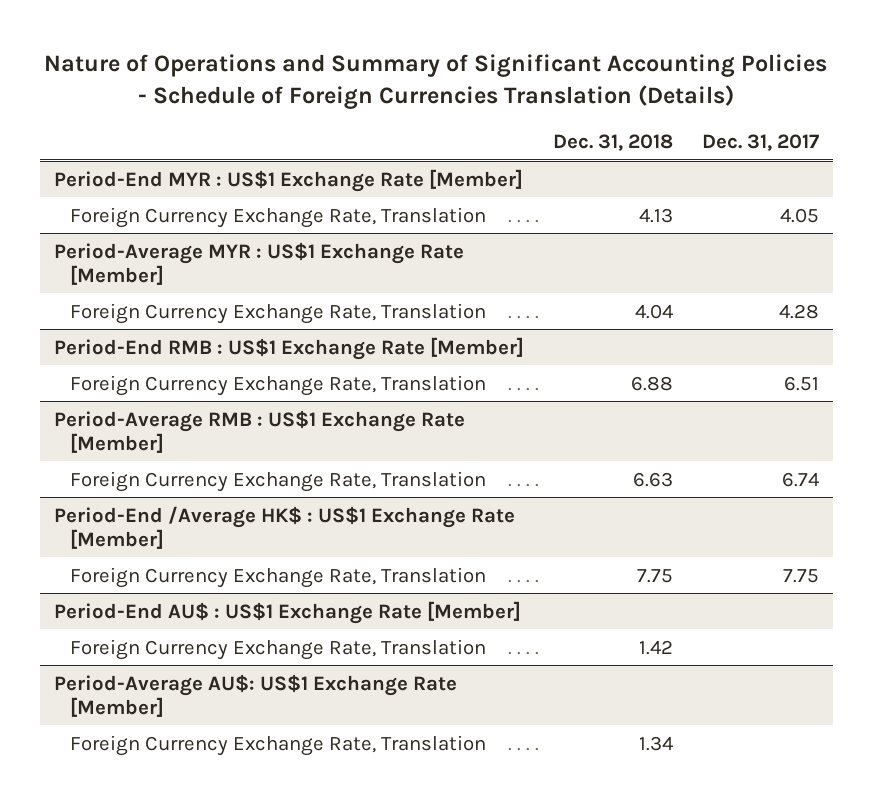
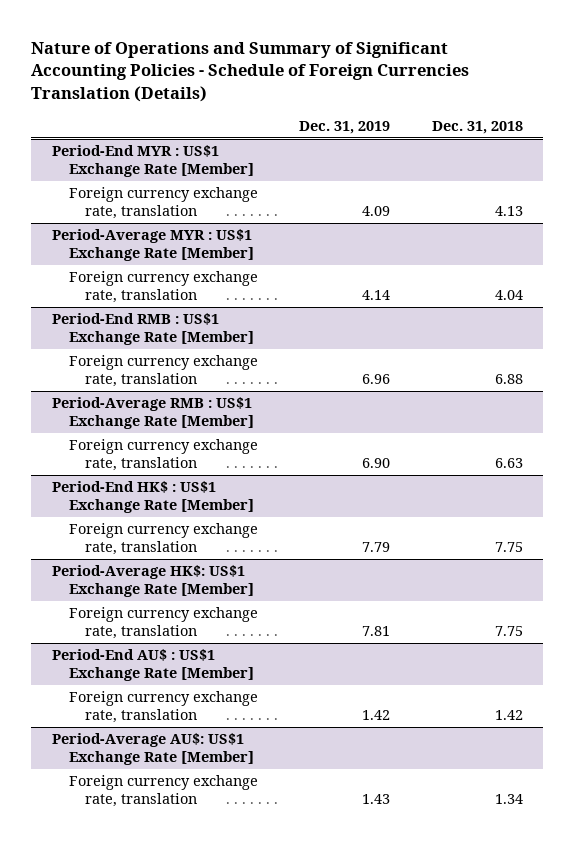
- | Dec. 31, 2018 | Dec. 31, 2017
+ | Dec. 31, 2019 | Dec. 31, 2018
@ Period-End MYR : US$1 Exchange Rate [Member]
- Foreign Currency Exchange Rate, Translation | 4.13 | 4.05
+ Foreign currency exchange rate, translation | 4.09 | 4.13
@ Period-Average MYR : US$1 Exchange Rate [Member]
- Foreign Currency Exchange Rate, Translation | 4.04 | 4.28
+ Foreign currency exchange rate, translation | 4.14 | 4.04
@ Period-End RMB : US$1 Exchange Rate [Member]
- Foreign Currency Exchange Rate, Translation | 6.88 | 6.51
+ Foreign currency exchange rate, translation | 6.96 | 6.88
@ Period-Average RMB : US$1 Exchange Rate [Member]
- Foreign Currency Exchange Rate, Translation | 6.63 | 6.74
- Period-End /Average HK$ : US$1 Exchange Rate [Member]
- Foreign Currency Exchange Rate, Translation | 7.75 | 7.75
@ Period-Average RMB : US$1 Exchange Rate [Member]
+ Foreign currency exchange rate, translation | 6.90 | 6.63
+ Period-End HK$ : US$1 Exchange Rate [Member]
+ Foreign currency exchange rate, translation | 7.79 | 7.75
+ Period-Average HK$: US$1 Exchange Rate [Member]
+ Foreign currency exchange rate, translation | 7.81 | 7.75
@ Period-End AU$ : US$1 Exchange Rate [Member]
- Foreign Currency Exchange Rate, Translation | 1.42 |
+ Foreign currency exchange rate, translation | 1.42 | 1.42
@ Period-Average AU$: US$1 Exchange Rate [Member]
- Foreign Currency Exchange Rate, Translation | 1.34 |
+ Foreign currency exchange rate, translation | 1.43 | 1.34

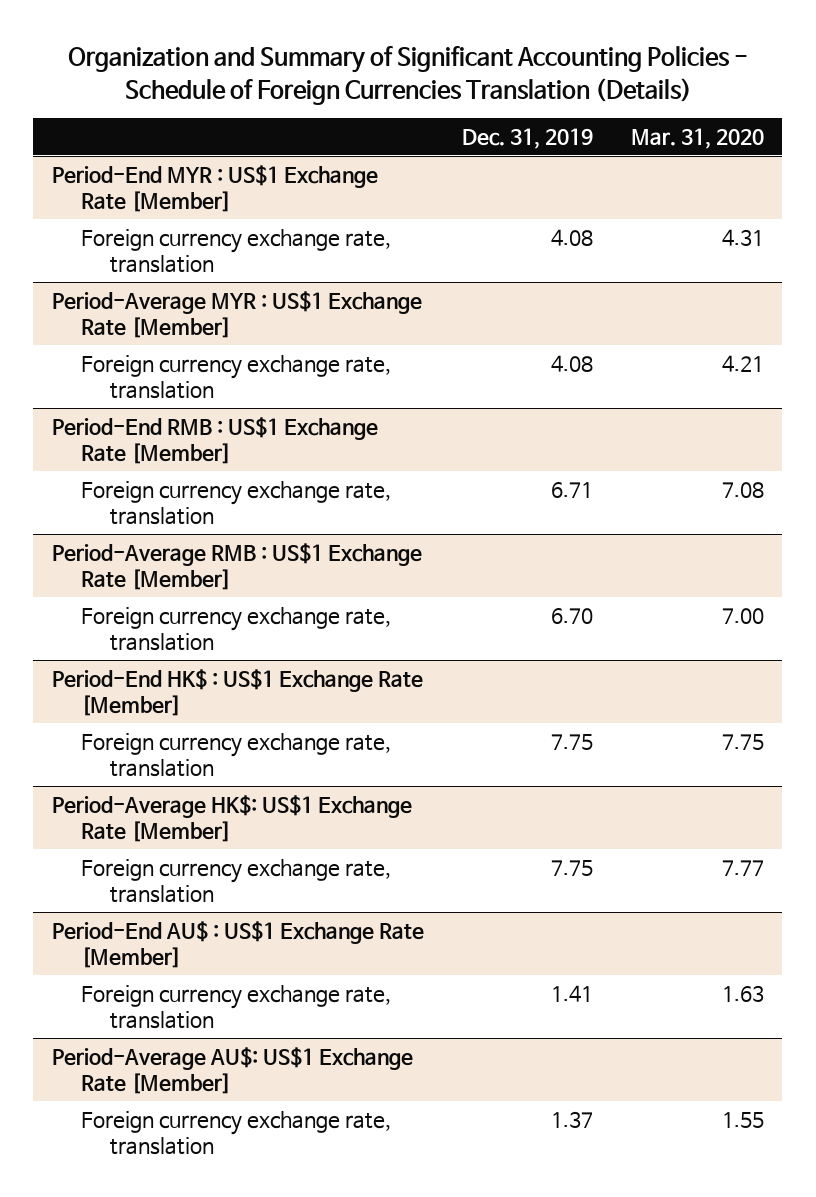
- Nature of Operations and Summary of Significant Accounting Policies - Schedule of Foreign Currencies Translation (Details)
+ Organization and Summary of Significant Accounting Policies - Schedule of Foreign Currencies Translation (Details)
- | Dec. 31, 2019 | Dec. 31, 2018
+ | Dec. 31, 2019 | Mar. 31, 2020
@ Period-End MYR : US$1 Exchange Rate [Member]
- Foreign currency exchange rate, translation | 4.09 | 4.13
+ Foreign currency exchange rate, translation | 4.08 | 4.31
@ Period-Average MYR : US$1 Exchange Rate [Member]
- Foreign currency exchange rate, translation | 4.14 | 4.04
+ Foreign currency exchange rate, translation | 4.08 | 4.21
@ Period-End RMB : US$1 Exchange Rate [Member]
- Foreign currency exchange rate, translation | 6.96 | 6.88
+ Foreign currency exchange rate, translation | 6.71 | 7.08
@ Period-Average RMB : US$1 Exchange Rate [Member]
- Foreign currency exchange rate, translation | 6.90 | 6.63
+ Foreign currency exchange rate, translation | 6.70 | 7.00
@ Period-End HK$ : US$1 Exchange Rate [Member]
- Foreign currency exchange rate, translation | 7.79 | 7.75
+ Foreign currency exchange rate, translation | 7.75 | 7.75
@ Period-Average HK$: US$1 Exchange Rate [Member]
- Foreign currency exchange rate, translation | 7.81 | 7.75
+ Foreign currency exchange rate, translation | 7.75 | 7.77
@ Period-End AU$ : US$1 Exchange Rate [Member]
- Foreign currency exchange rate, translation | 1.42 | 1.42
+ Foreign currency exchange rate, translation | 1.41 | 1.63
@ Period-Average AU$: US$1 Exchange Rate [Member]
- Foreign currency exchange rate, translation | 1.43 | 1.34
+ Foreign currency exchange rate, translation | 1.37 | 1.55

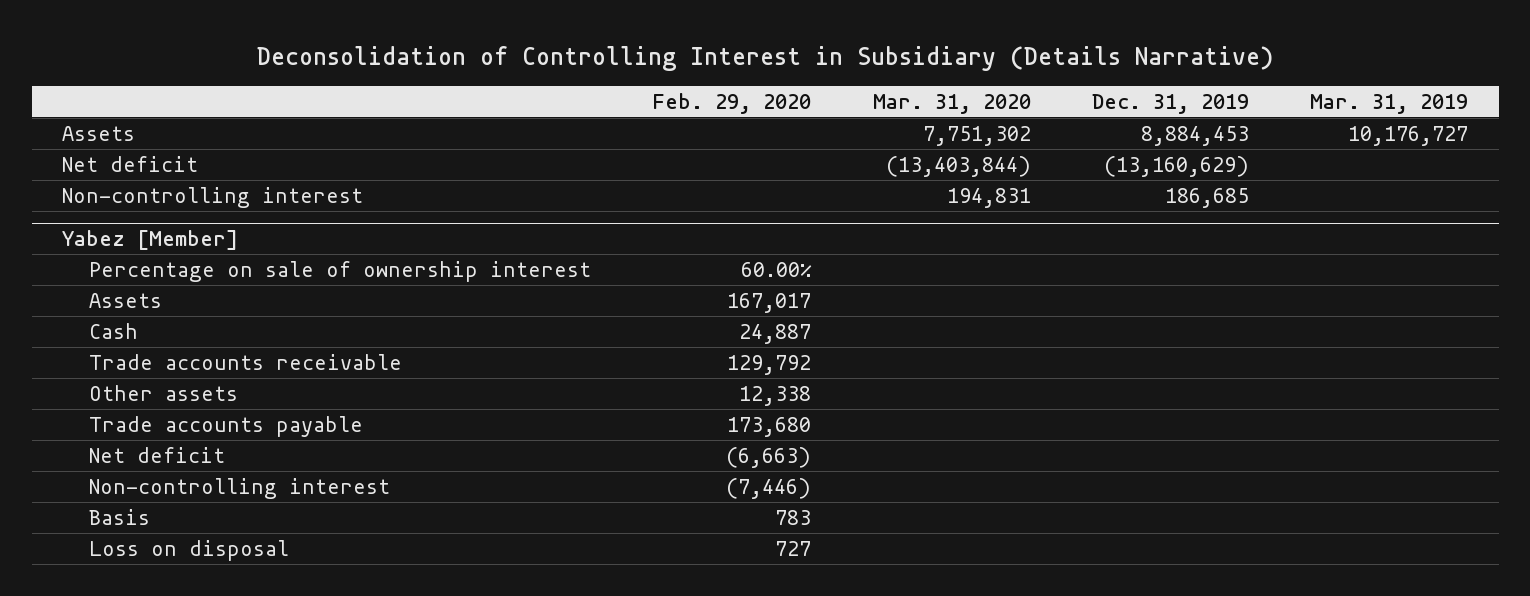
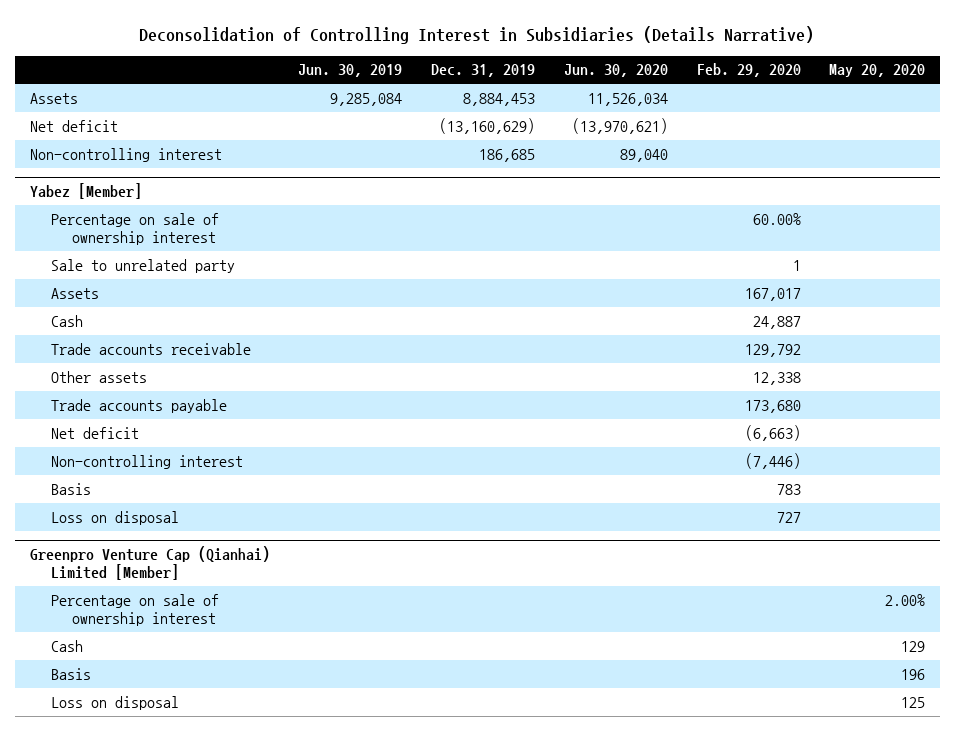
- Deconsolidation of Controlling Interest in Subsidiary (Details Narrative)
+ Deconsolidation of Controlling Interest in Subsidiaries (Details Narrative)
- | Feb. 29, 2020 | Mar. 31, 2020 | Dec. 31, 2019 | Mar. 31, 2019
+ | Jun. 30, 2019 | Dec. 31, 2019 | Jun. 30, 2020 | Feb. 29, 2020 | May 20, 2020
@ Yabez [Member]
+ Sale to unrelated party | | | | 1 |
+ Greenpro Venture Cap (Qianhai) Limited [Member]
+ Percentage on sale of ownership interest | | | | | 2.00%
+ Cash | | | | | 129
+ Basis | | | | | 196
+ Loss on disposal | | | | | 125

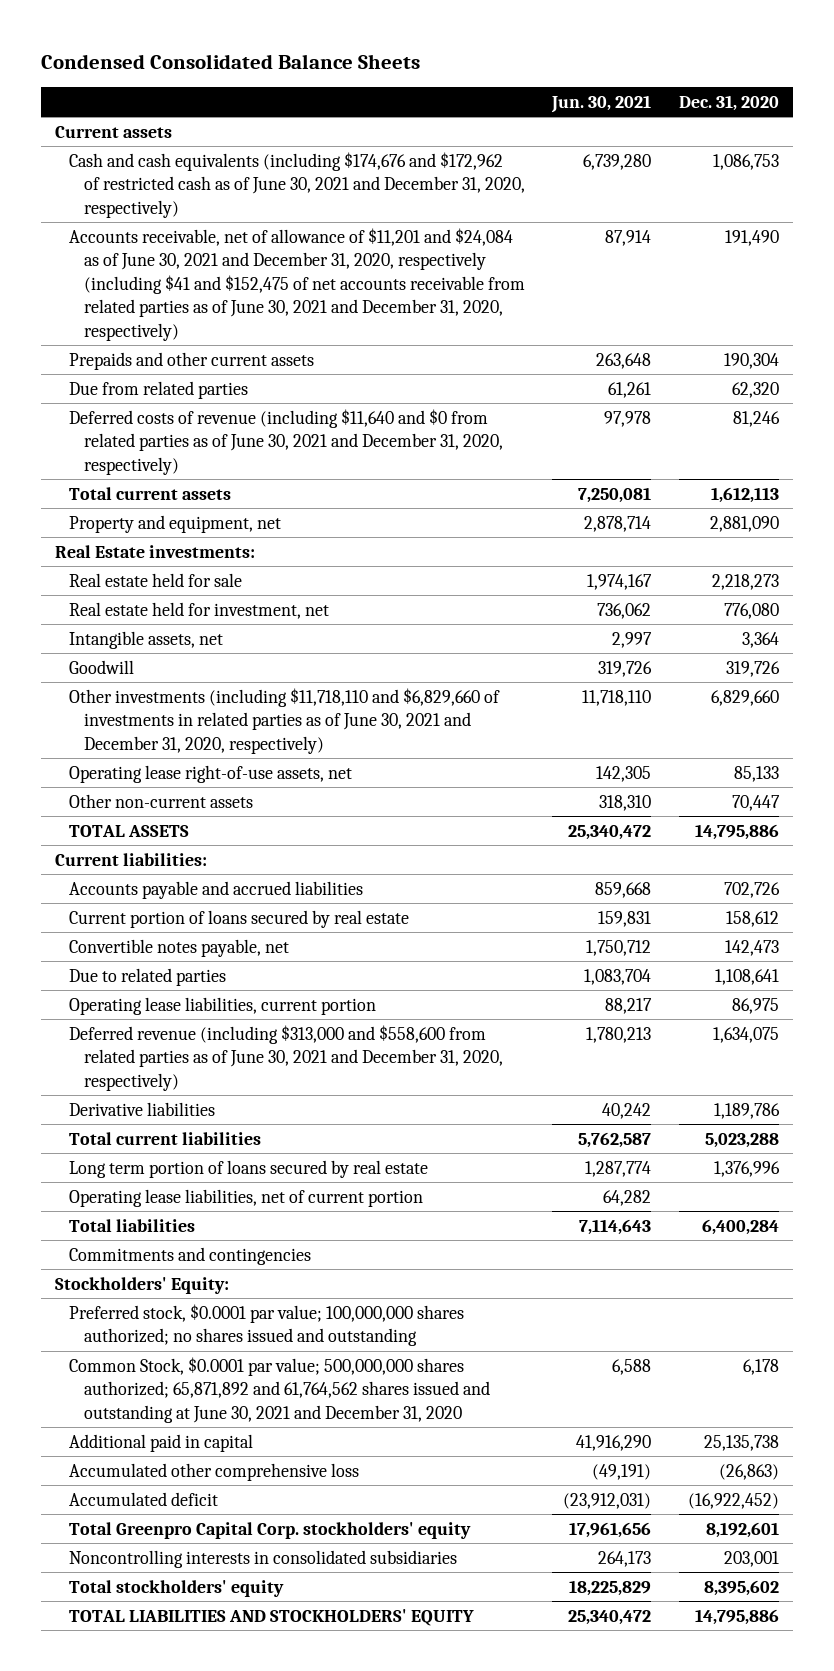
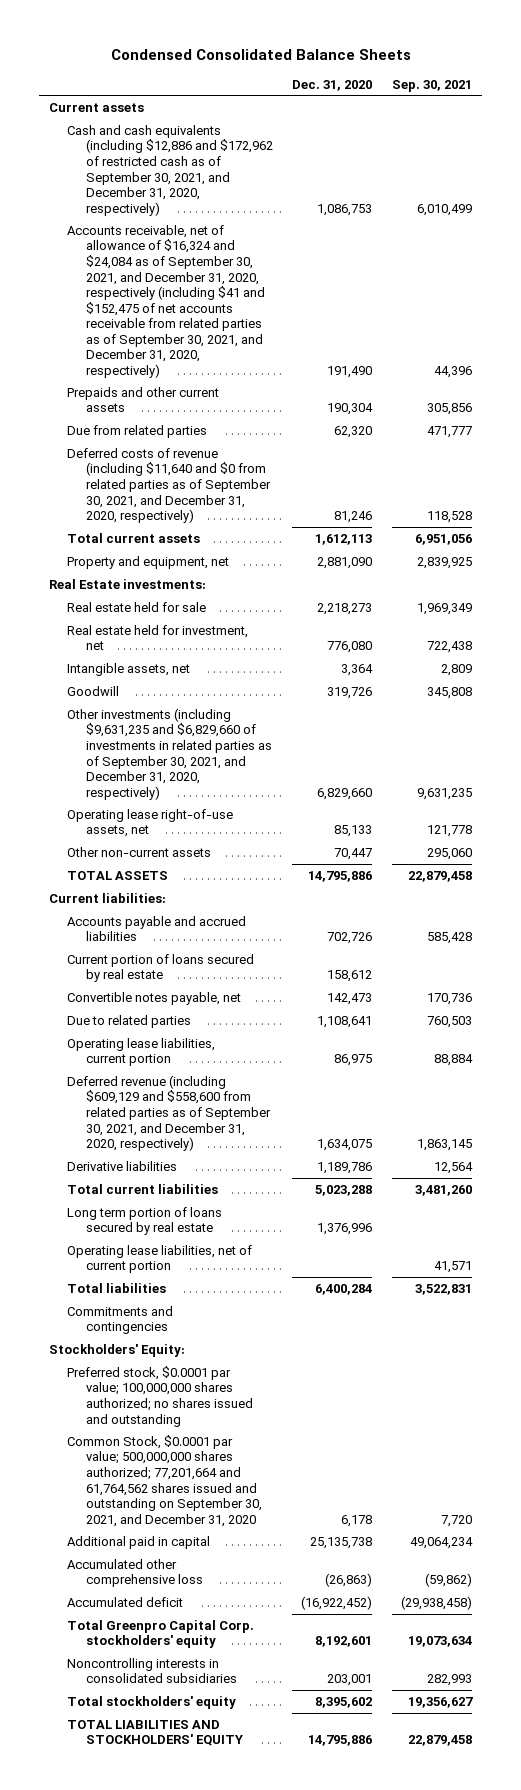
- | Jun. 30, 2021 | Dec. 31, 2020
+ | Dec. 31, 2020 | Sep. 30, 2021
- Cash and cash equivalents (including $174,676 and $172,962 of restricted cash as of June 30, 2021 and December 31, 2020, respectively) | 6,739,280 | 1,086,753
- Accounts receivable, net of allowance of $11,201 and $24,084 as of June 30, 2021 and December 31, 2020, respectively (including $41 and $152,475 of net accounts receivable from related parties as of June 30, 2021 and December 31, 2020, respectively) | 87,914 | 191,490
+ Cash and cash equivalents (including $12,886 and $172,962 of restricted cash as of September 30, 2021, and December 31, 2020, respectively) | 1,086,753 | 6,010,499
+ Accounts receivable, net of allowance of $16,324 and $24,084 as of September 30, 2021, and December 31, 2020, respectively (including $41 and $152,475 of net accounts receivable from related parties as of September 30, 2021, and December 31, 2020, respectively) | 191,490 | 44,396
- Deferred costs of revenue (including $11,640 and $0 from related parties as of June 30, 2021 and December 31, 2020, respectively) | 97,978 | 81,246
+ Deferred costs of revenue (including $11,640 and $0 from related parties as of September 30, 2021, and December 31, 2020, respectively) | 81,246 | 118,528
- Other investments (including $11,718,110 and $6,829,660 of investments in related parties as of June 30, 2021 and December 31, 2020, respectively) | 11,718,110 | 6,829,660
+ Other investments (including $9,631,235 and $6,829,660 of investments in related parties as of September 30, 2021, and December 31, 2020, respectively) | 6,829,660 | 9,631,235
- Deferred revenue (including $313,000 and $558,600 from related parties as of June 30, 2021 and December 31, 2020, respectively) | 1,780,213 | 1,634,075
+ Deferred revenue (including $609,129 and $558,600 from related parties as of September 30, 2021, and December 31, 2020, respectively) | 1,634,075 | 1,863,145
- Common Stock, $0.0001 par value; 500,000,000 shares authorized; 65,871,892 and 61,764,562 shares issued and outstanding at June 30, 2021 and December 31, 2020 | 6,588 | 6,178
+ Common Stock, $0.0001 par value; 500,000,000 shares authorized; 77,201,664 and 61,764,562 shares issued and outstanding on September 30, 2021, and December 31, 2020 | 6,178 | 7,720

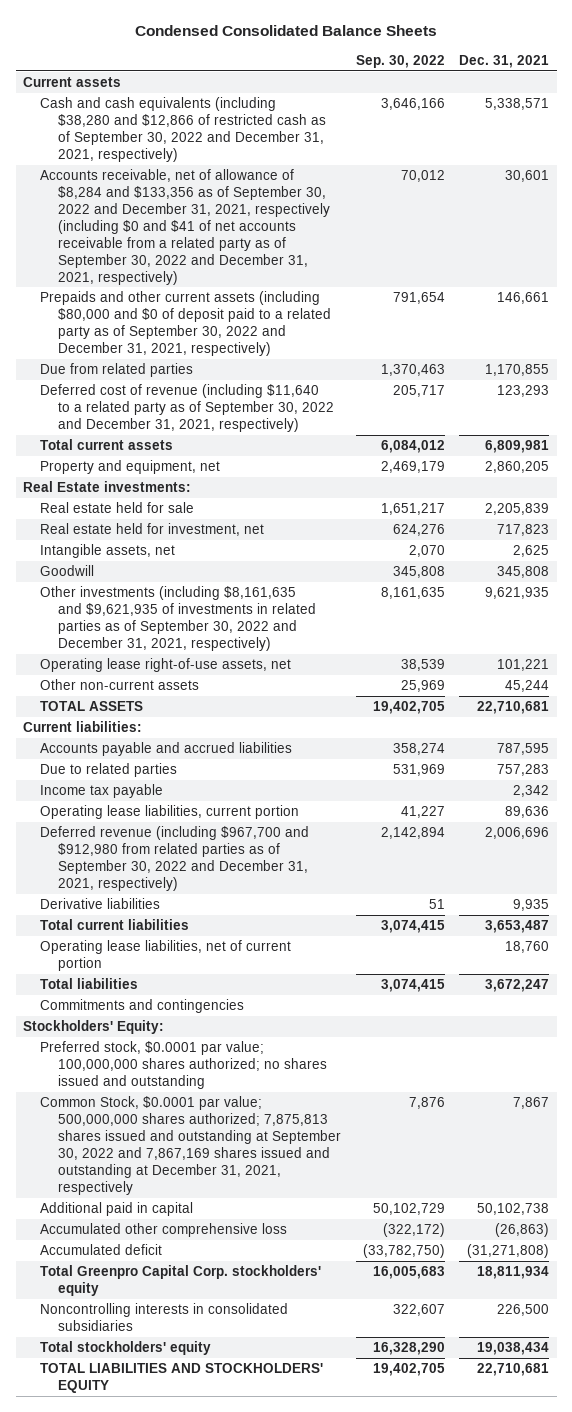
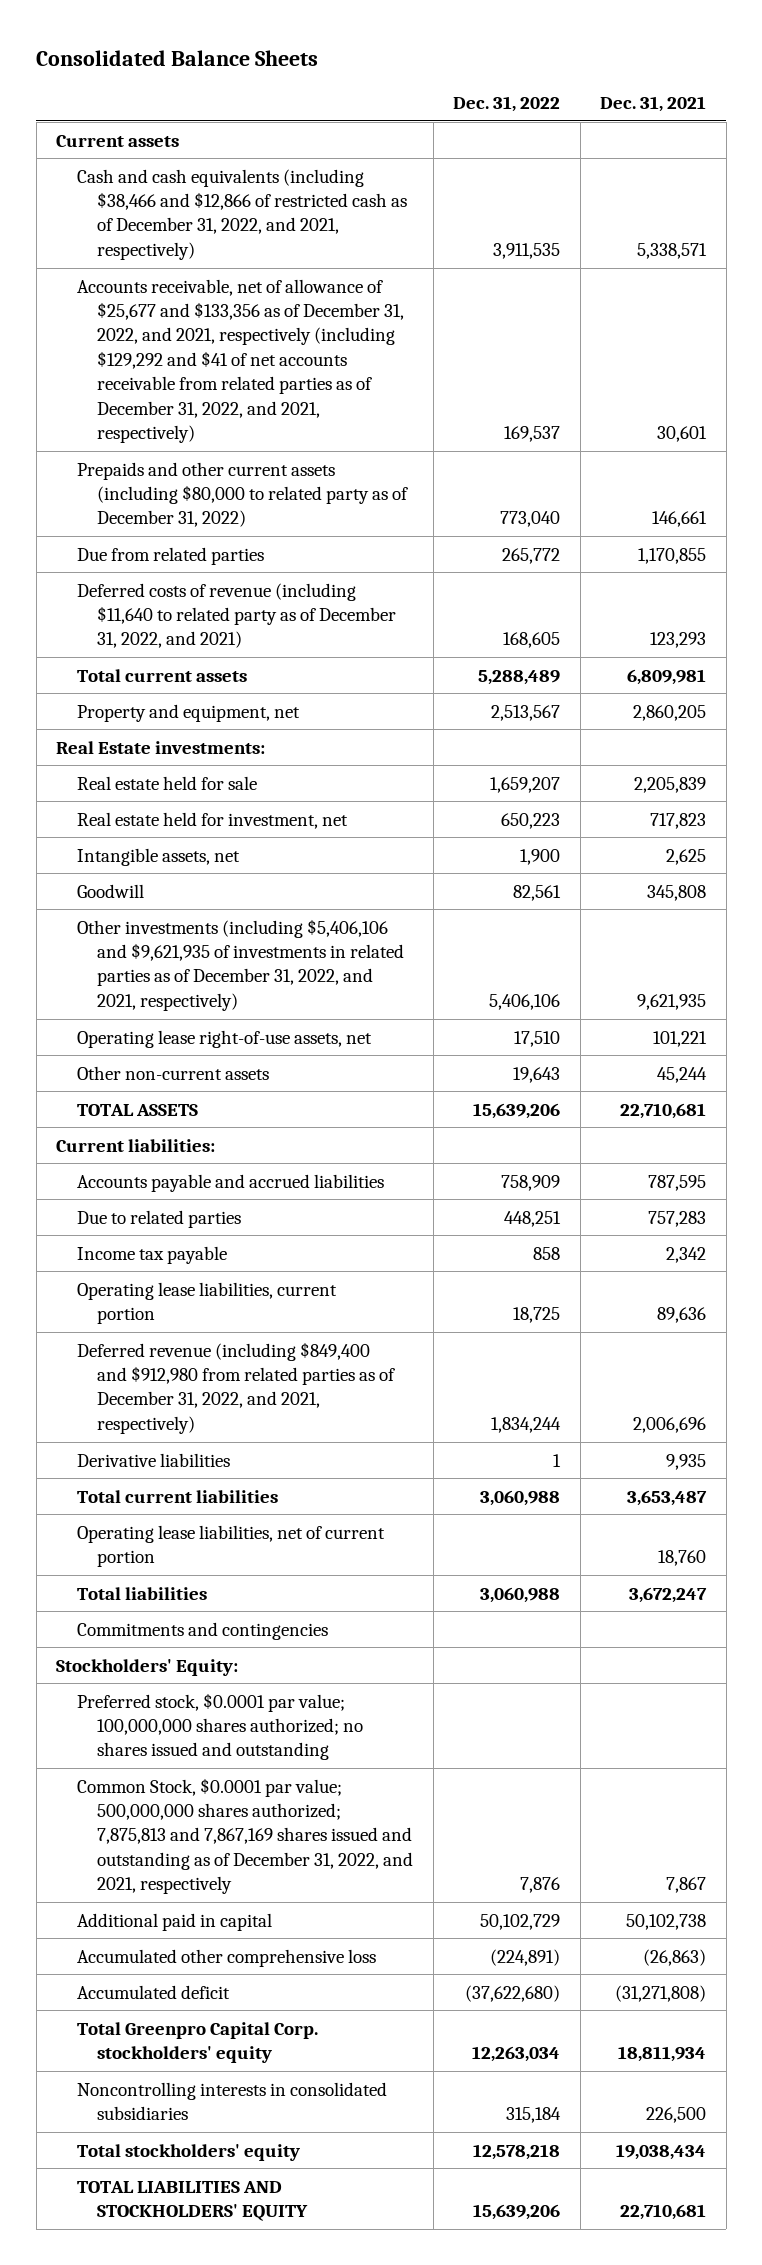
- Condensed Consolidated Balance Sheets
+ Consolidated Balance Sheets
- | Sep. 30, 2022 | Dec. 31, 2021
+ | Dec. 31, 2022 | Dec. 31, 2021
- Cash and cash equivalents (including $38,280 and $12,866 of restricted cash as of September 30, 2022 and December 31, 2021, respectively) | 3,646,166 | 5,338,571
- Accounts receivable, net of allowance of $8,284 and $133,356 as of September 30, 2022 and December 31, 2021, respectively (including $0 and $41 of net accounts receivable from a related party as of September 30, 2022 and December 31, 2021, respectively) | 70,012 | 30,601
- Prepaids and other current assets (including $80,000 and $0 of deposit paid to a related party as of September 30, 2022 and December 31, 2021, respectively) | 791,654 | 146,661
+ Cash and cash equivalents (including $38,466 and $12,866 of restricted cash as of December 31, 2022, and 2021, respectively) | 3,911,535 | 5,338,571
+ Accounts receivable, net of allowance of $25,677 and $133,356 as of December 31, 2022, and 2021, respectively (including $129,292 and $41 of net accounts receivable from related parties as of December 31, 2022, and 2021, respectively) | 169,537 | 30,601
+ Prepaids and other current assets (including $80,000 to related party as of December 31, 2022) | 773,040 | 146,661
- Deferred cost of revenue (including $11,640 to a related party as of September 30, 2022 and December 31, 2021, respectively) | 205,717 | 123,293
+ Deferred costs of revenue (including $11,640 to related party as of December 31, 2022, and 2021) | 168,605 | 123,293
- Other investments (including $8,161,635 and $9,621,935 of investments in related parties as of September 30, 2022 and December 31, 2021, respectively) | 8,161,635 | 9,621,935
+ Other investments (including $5,406,106 and $9,621,935 of investments in related parties as of December 31, 2022, and 2021, respectively) | 5,406,106 | 9,621,935
- Deferred revenue (including $967,700 and $912,980 from related parties as of September 30, 2022 and December 31, 2021, respectively) | 2,142,894 | 2,006,696
+ Deferred revenue (including $849,400 and $912,980 from related parties as of December 31, 2022, and 2021, respectively) | 1,834,244 | 2,006,696
- Common Stock, $0.0001 par value; 500,000,000 shares authorized; 7,875,813 shares issued and outstanding at September 30, 2022 and 7,867,169 shares issued and outstanding at December 31, 2021, respectively | 7,876 | 7,867
+ Common Stock, $0.0001 par value; 500,000,000 shares authorized; 7,875,813 and 7,867,169 shares issued and outstanding as of December 31, 2022, and 2021, respectively | 7,876 | 7,867

